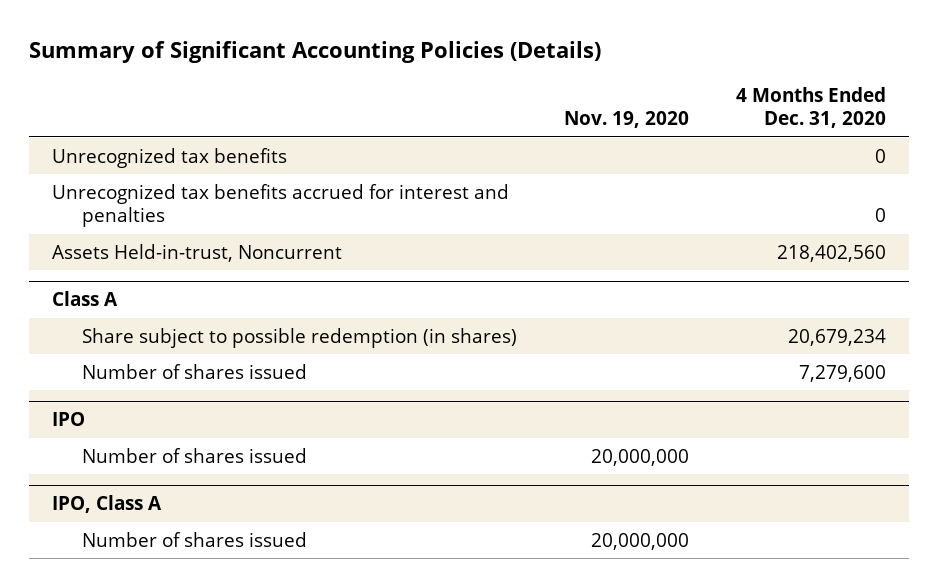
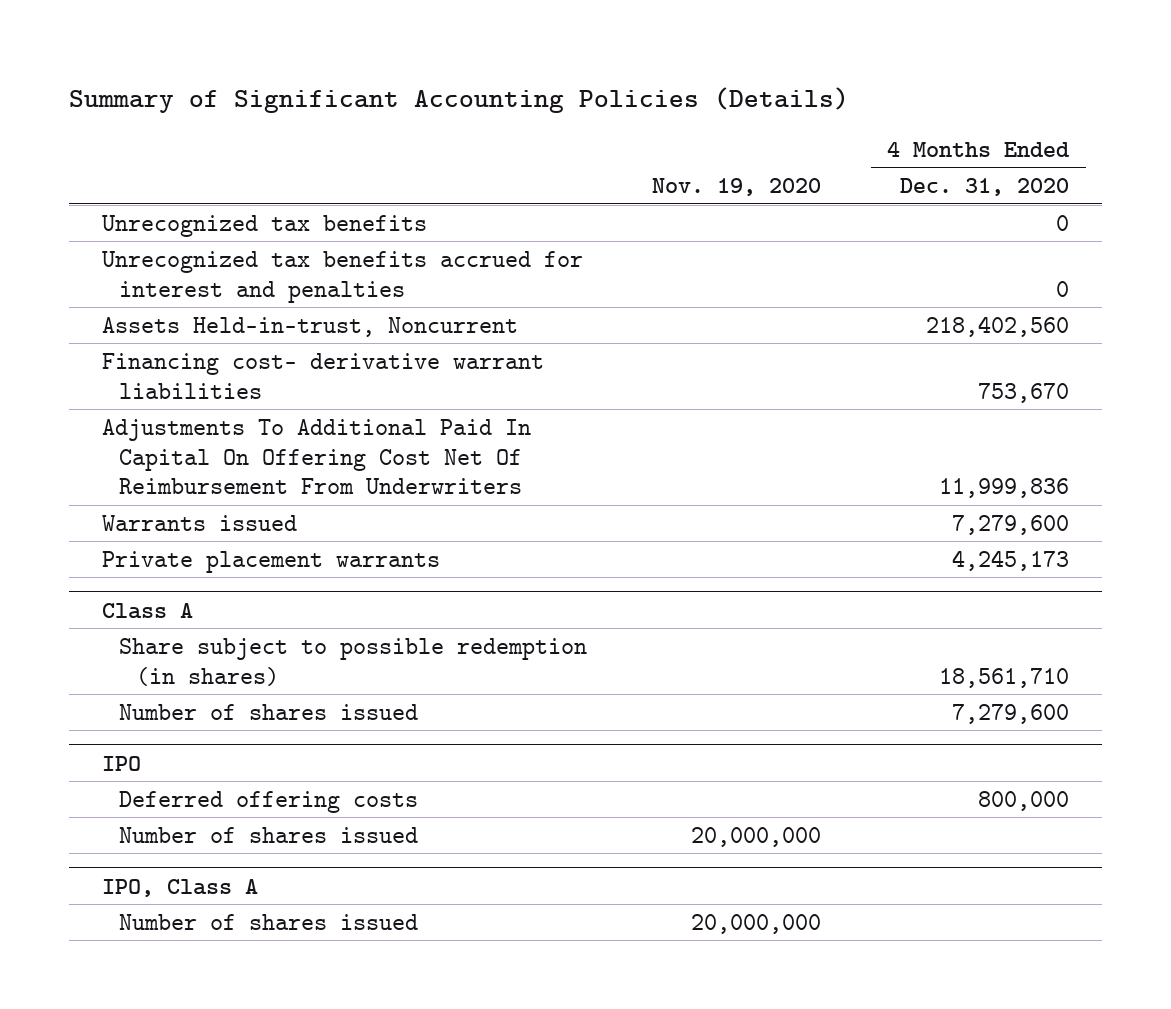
+ Financing cost- derivative warrant liabilities | | 753,670
+ Adjustments To Additional Paid In Capital On Offering Cost Net Of Reimbursement From Underwriters | | 11,999,836
+ Warrants issued | | 7,279,600
+ Private placement warrants | | 4,245,173
@ Class A
- Share subject to possible redemption (in shares) | | 20,679,234
+ Share subject to possible redemption (in shares) | | 18,561,710
@ IPO
+ Deferred offering costs | | 800,000

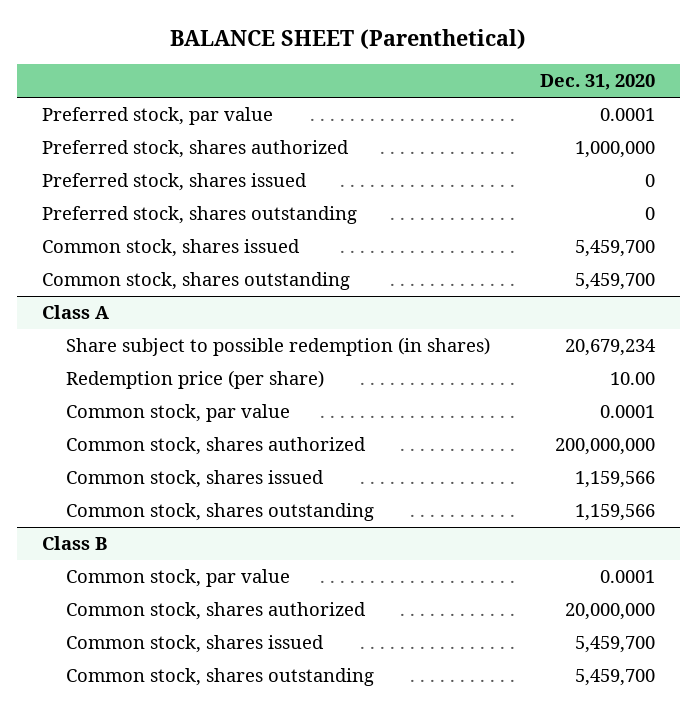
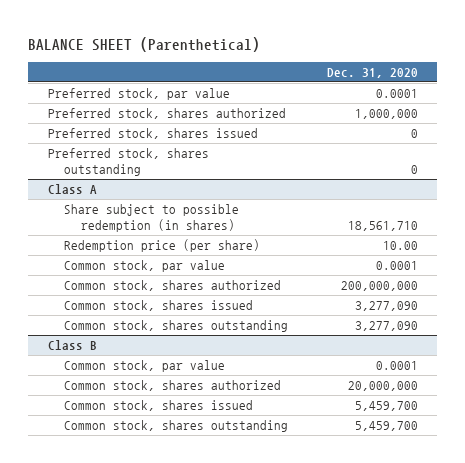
- Common stock, shares issued | 5,459,700
- Common stock, shares outstanding | 5,459,700
@ Class A
- Share subject to possible redemption (in shares) | 20,679,234
+ Share subject to possible redemption (in shares) | 18,561,710
- Common stock, shares issued | 1,159,566
- Common stock, shares outstanding | 1,159,566
+ Common stock, shares issued | 3,277,090
+ Common stock, shares outstanding | 3,277,090

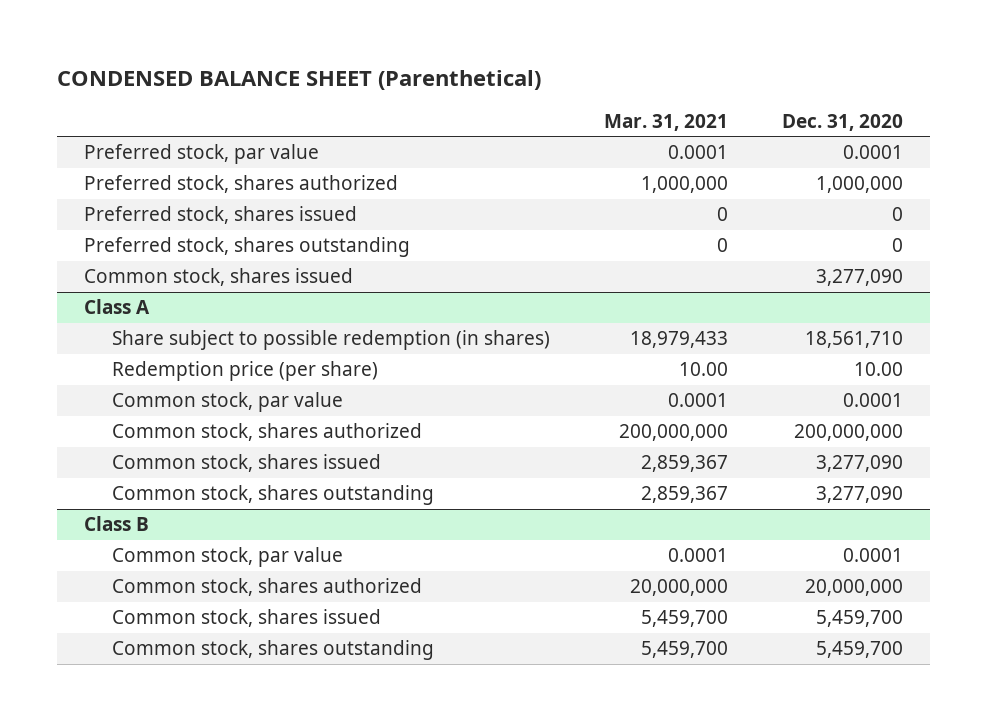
- BALANCE SHEET (Parenthetical)
+ CONDENSED BALANCE SHEET (Parenthetical)
- | Dec. 31, 2020
+ | Mar. 31, 2021 | Dec. 31, 2020
+ Common stock, shares issued | | 3,277,090

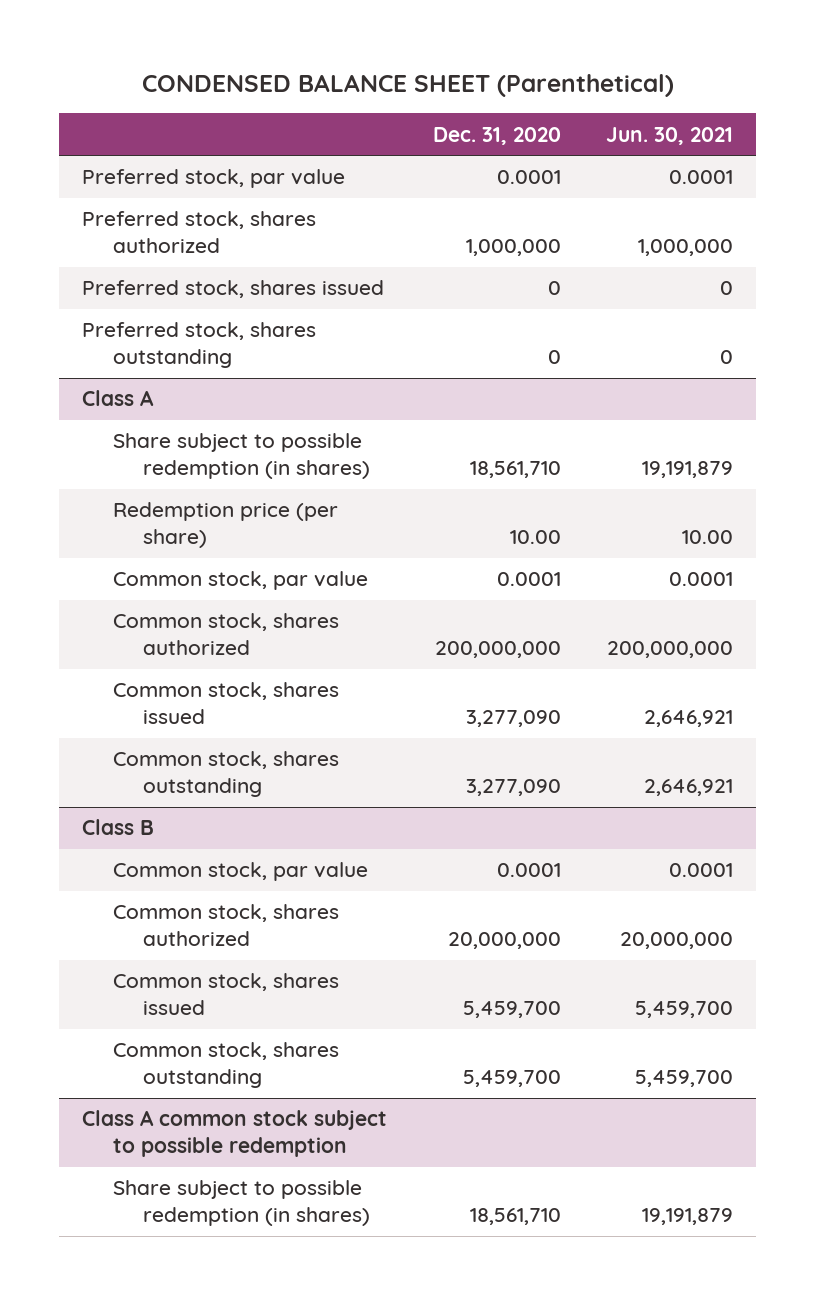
- | Mar. 31, 2021 | Dec. 31, 2020
+ | Dec. 31, 2020 | Jun. 30, 2021
- Common stock, shares issued | | 3,277,090
+ Class A common stock subject to possible redemption
+ Share subject to possible redemption (in shares) | 18,561,710 | 19,191,879

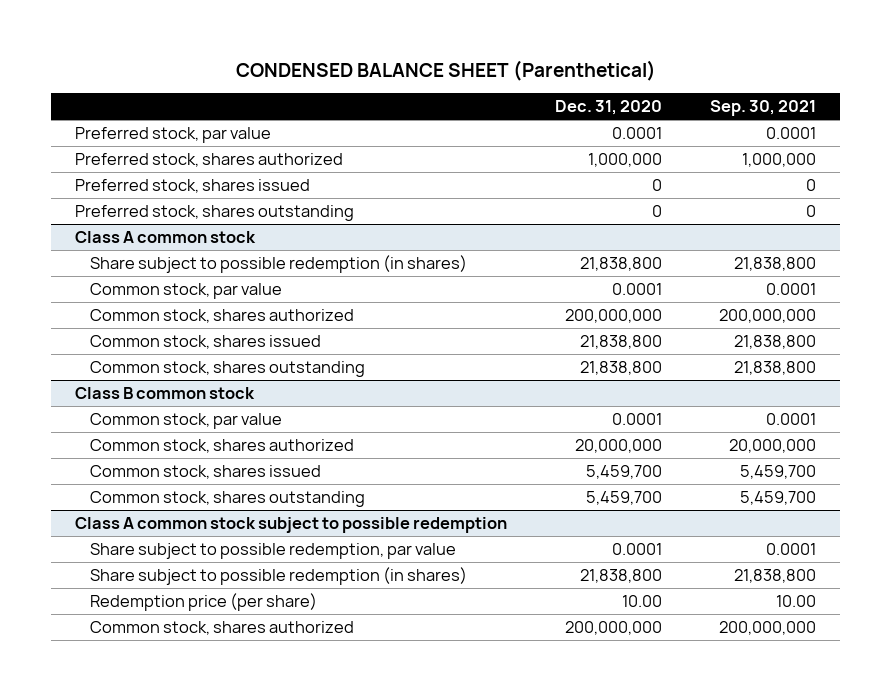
- | Dec. 31, 2020 | Jun. 30, 2021
+ | Dec. 31, 2020 | Sep. 30, 2021
- Class A
- Share subject to possible redemption (in shares) | 18,561,710 | 19,191,879
- Redemption price (per share) | 10.00 | 10.00
+ Class A common stock
+ Share subject to possible redemption (in shares) | 21,838,800 | 21,838,800
- Common stock, shares issued | 3,277,090 | 2,646,921
- Common stock, shares outstanding | 3,277,090 | 2,646,921
- Class B
+ Common stock, shares issued | 21,838,800 | 21,838,800
+ Common stock, shares outstanding | 21,838,800 | 21,838,800
+ Class B common stock
@ Class A common stock subject to possible redemption
- Share subject to possible redemption (in shares) | 18,561,710 | 19,191,879
+ Share subject to possible redemption, par value | 0.0001 | 0.0001
+ Share subject to possible redemption (in shares) | 21,838,800 | 21,838,800
+ Redemption price (per share) | 10.00 | 10.00
+ Common stock, shares authorized | 200,000,000 | 200,000,000

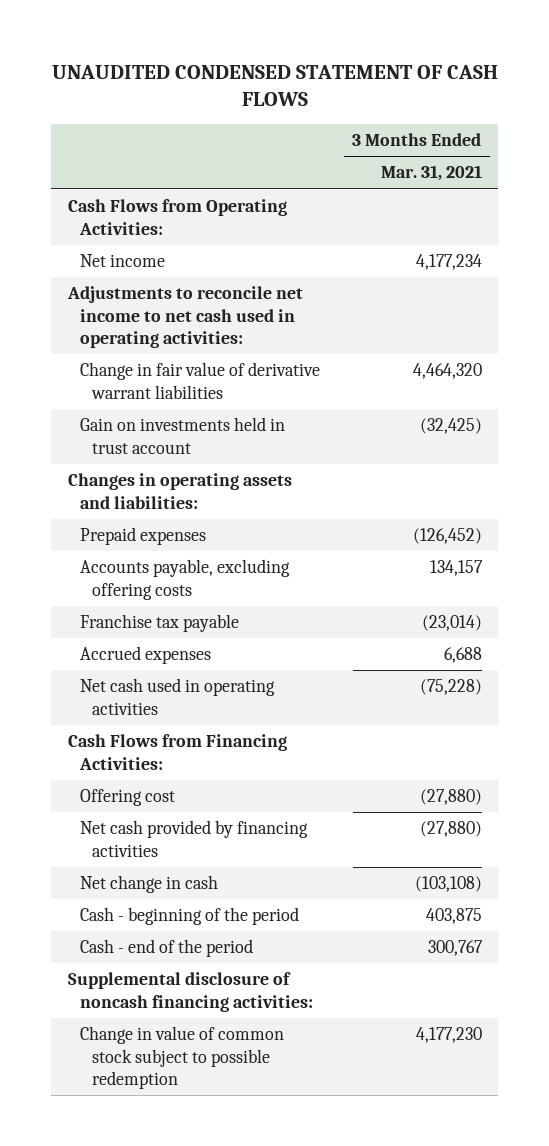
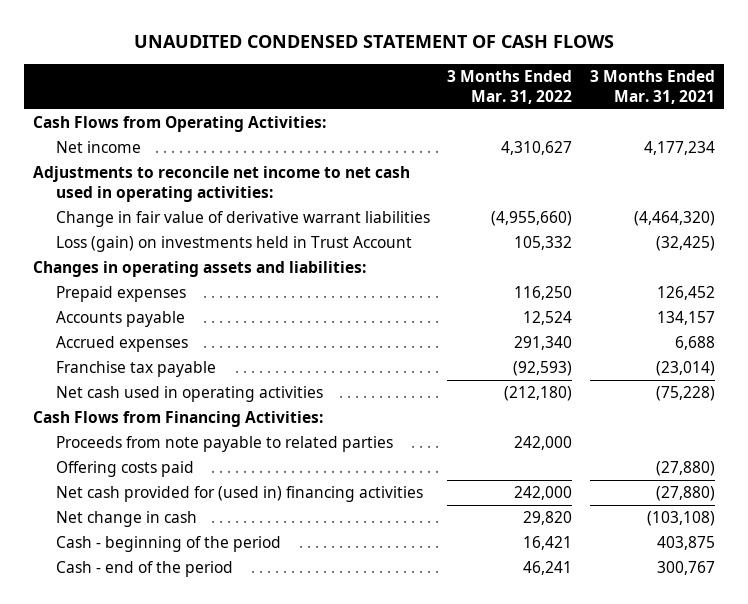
- | 3 Months Ended Mar. 31, 2021
+ | 3 Months Ended Mar. 31, 2022 | 3 Months Ended Mar. 31, 2021
- Change in fair value of derivative warrant liabilities | 4,464,320
- Gain on investments held in trust account | (32,425)
+ Change in fair value of derivative warrant liabilities | (4,955,660) | (4,464,320)
+ Loss (gain) on investments held in Trust Account | 105,332 | (32,425)
- Prepaid expenses | (126,452)
- Accounts payable, excluding offering costs | 134,157
+ Prepaid expenses | 116,250 | 126,452
+ Accounts payable | 12,524 | 134,157
moved down: Franchise tax payable | (92,593) | (23,014)
- Offering cost | (27,880)
- Net cash provided by financing activities | (27,880)
+ Proceeds from note payable to related parties | 242,000 |
+ Offering costs paid | | (27,880)
+ Net cash provided for (used in) financing activities | 242,000 | (27,880)
- Supplemental disclosure of noncash financing activities:
- Change in value of common stock subject to possible redemption | 4,177,230

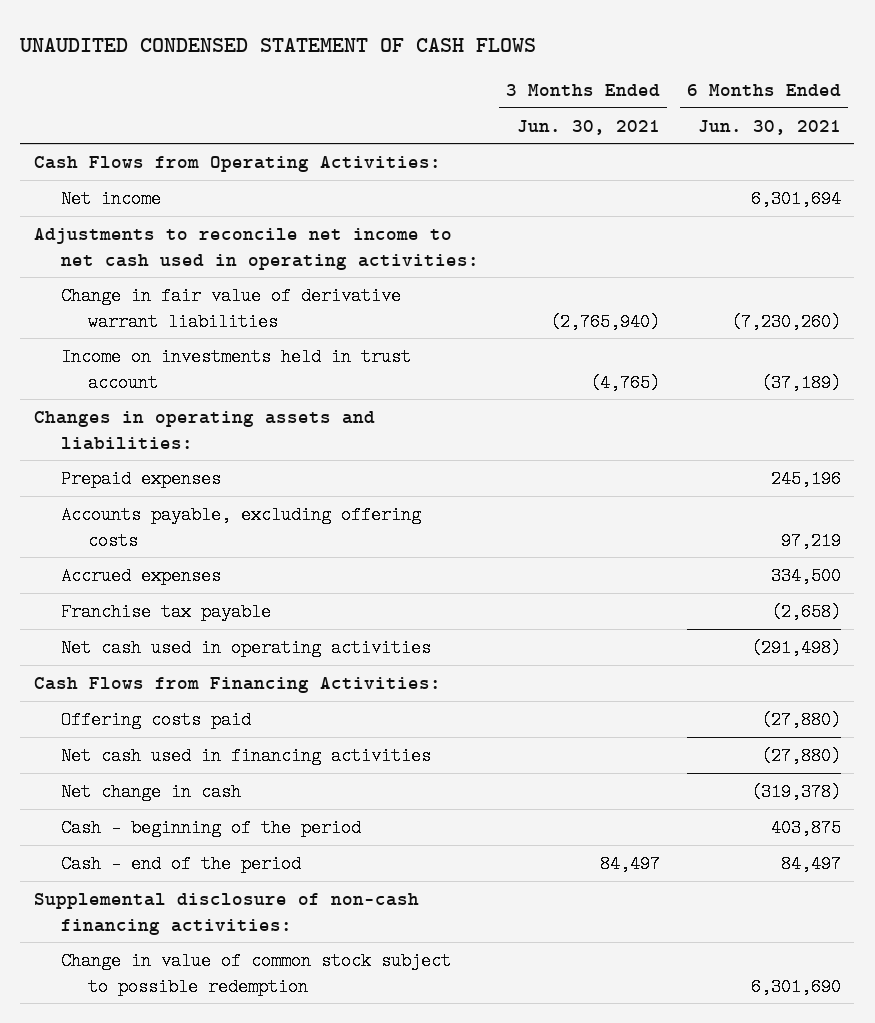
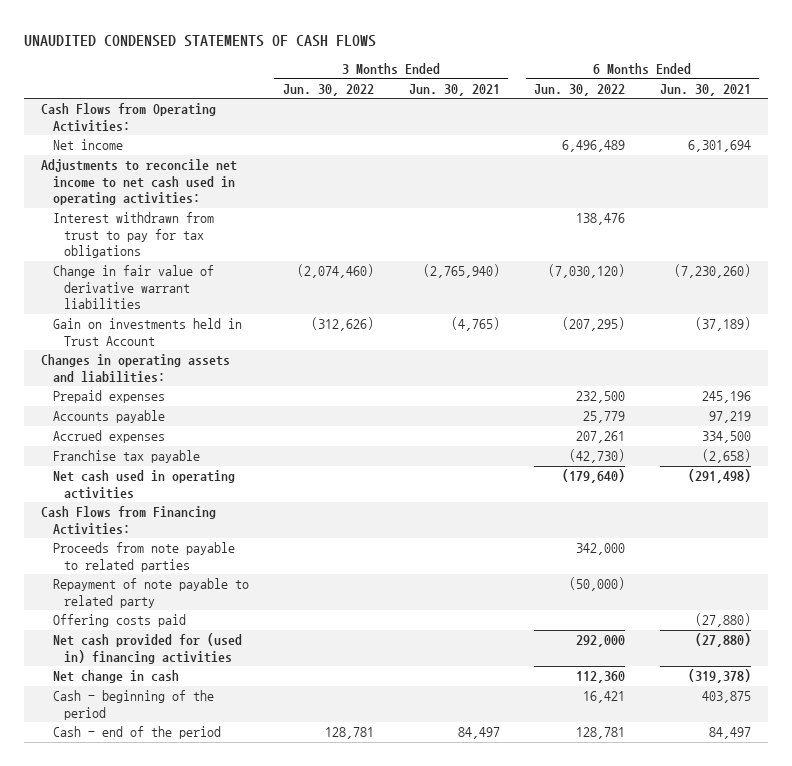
- UNAUDITED CONDENSED STATEMENT OF CASH FLOWS
+ UNAUDITED CONDENSED STATEMENTS OF CASH FLOWS
- | 3 Months Ended Jun. 30, 2021 | 6 Months Ended Jun. 30, 2021
+ | 3 Months Ended Jun. 30, 2022 | 3 Months Ended Jun. 30, 2021 | 6 Months Ended Jun. 30, 2022 | 6 Months Ended Jun. 30, 2021
+ Interest withdrawn from trust to pay for tax obligations | | | 138,476 |
- Income on investments held in trust account | (4,765) | (37,189)
+ Gain on investments held in Trust Account | (312,626) | (4,765) | (207,295) | (37,189)
- Accounts payable, excluding offering costs | | 97,219
+ Accounts payable | | | 25,779 | 97,219
+ Proceeds from note payable to related parties | | | 342,000 |
+ Repayment of note payable to related party | | | (50,000) |
- Net cash used in financing activities | | (27,880)
+ Net cash provided for (used in) financing activities | | | 292,000 | (27,880)
- Supplemental disclosure of non-cash financing activities:
- Change in value of common stock subject to possible redemption | | 6,301,690

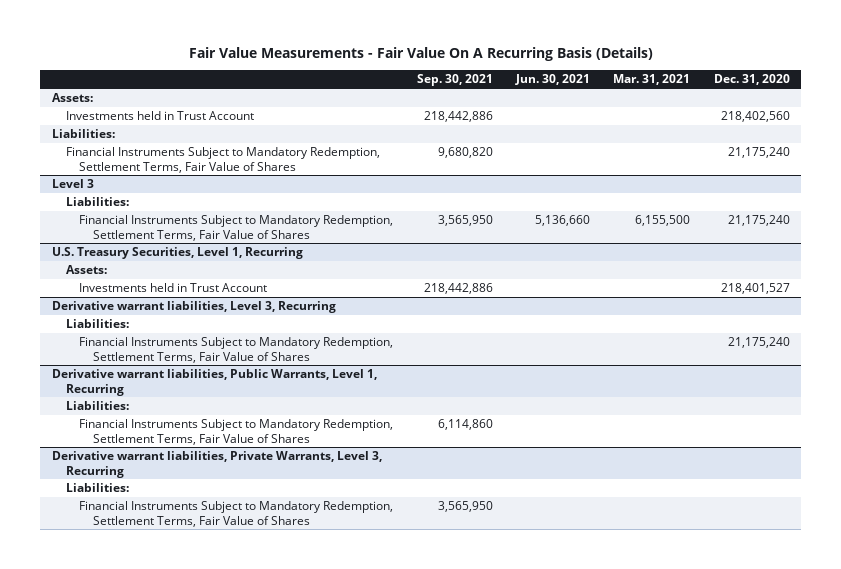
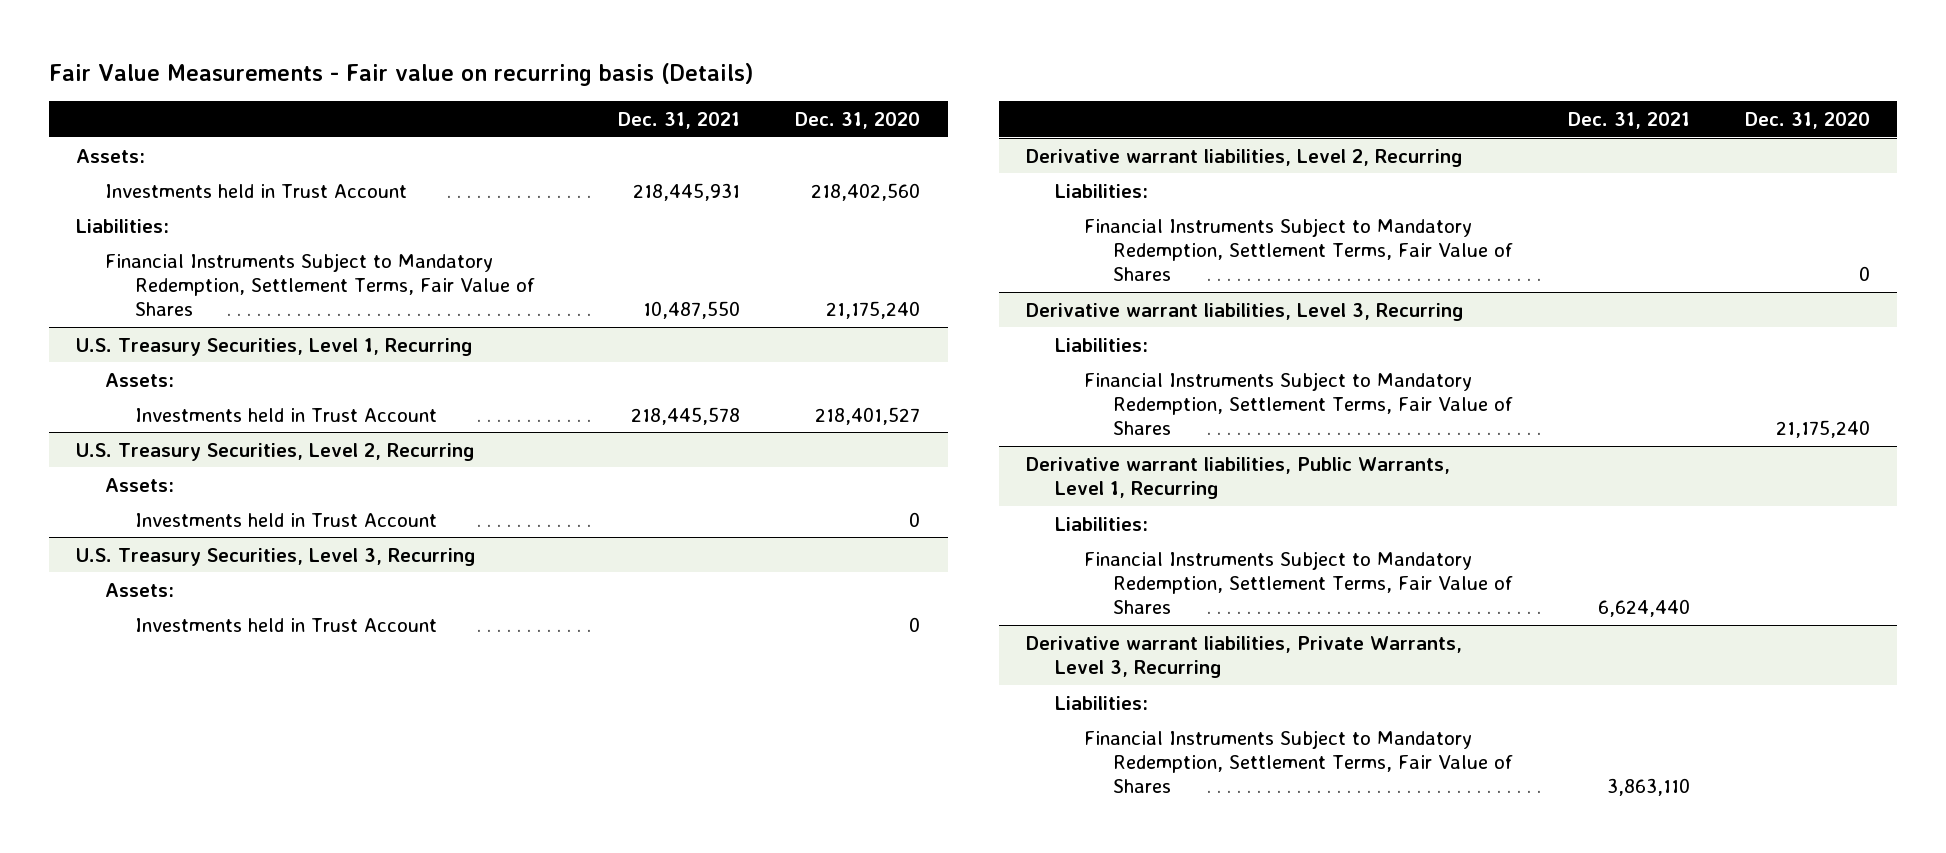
- Fair Value Measurements - Fair Value On A Recurring Basis (Details)
+ Fair Value Measurements - Fair value on recurring basis (Details)
- | Sep. 30, 2021 | Jun. 30, 2021 | Mar. 31, 2021 | Dec. 31, 2020
+ | Dec. 31, 2021 | Dec. 31, 2020
- Level 3
- Liabilities:
- Financial Instruments Subject to Mandatory Redemption, Settlement Terms, Fair Value of Shares | 3,565,950 | 5,136,660 | 6,155,500 | 21,175,240
+ U.S. Treasury Securities, Level 2, Recurring
+ Assets:
+ Investments held in Trust Account | | 0
+ U.S. Treasury Securities, Level 3, Recurring
+ Assets:
+ Investments held in Trust Account | | 0
+ Derivative warrant liabilities, Level 2, Recurring
+ Liabilities:
+ Financial Instruments Subject to Mandatory Redemption, Settlement Terms, Fair Value of Shares | | 0

